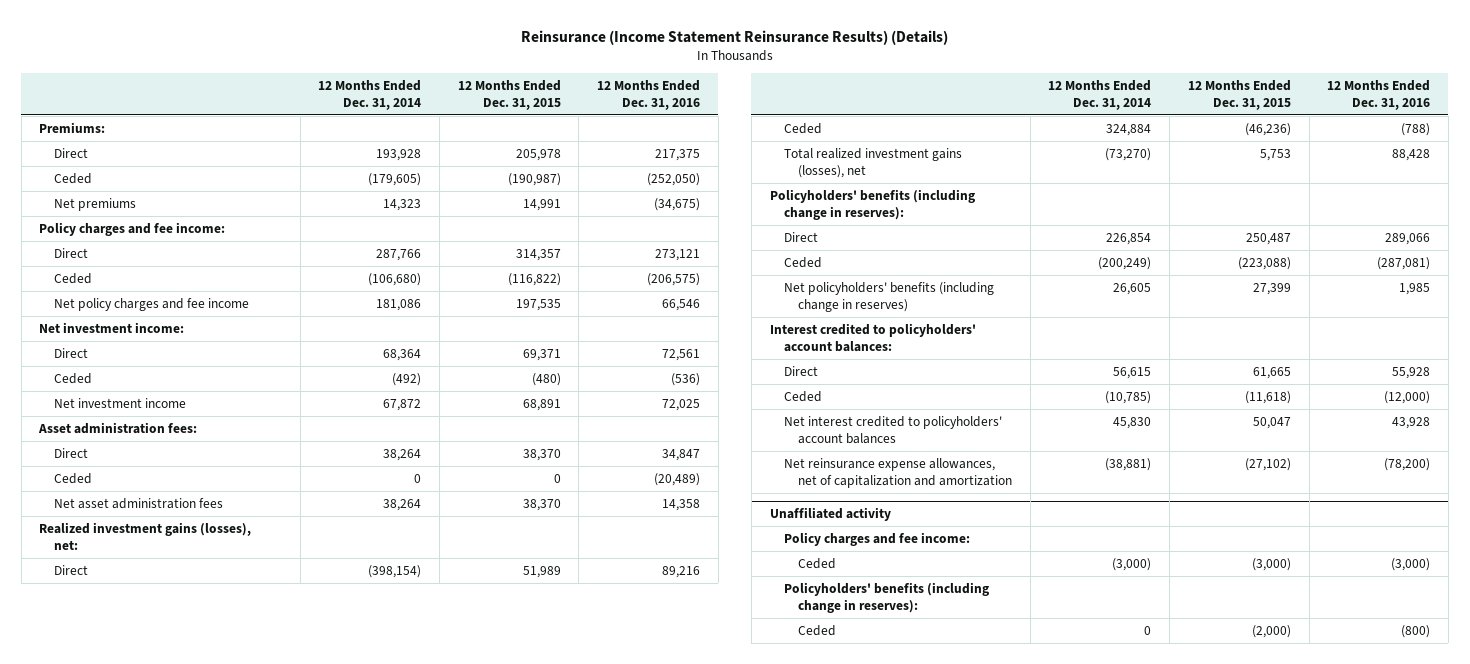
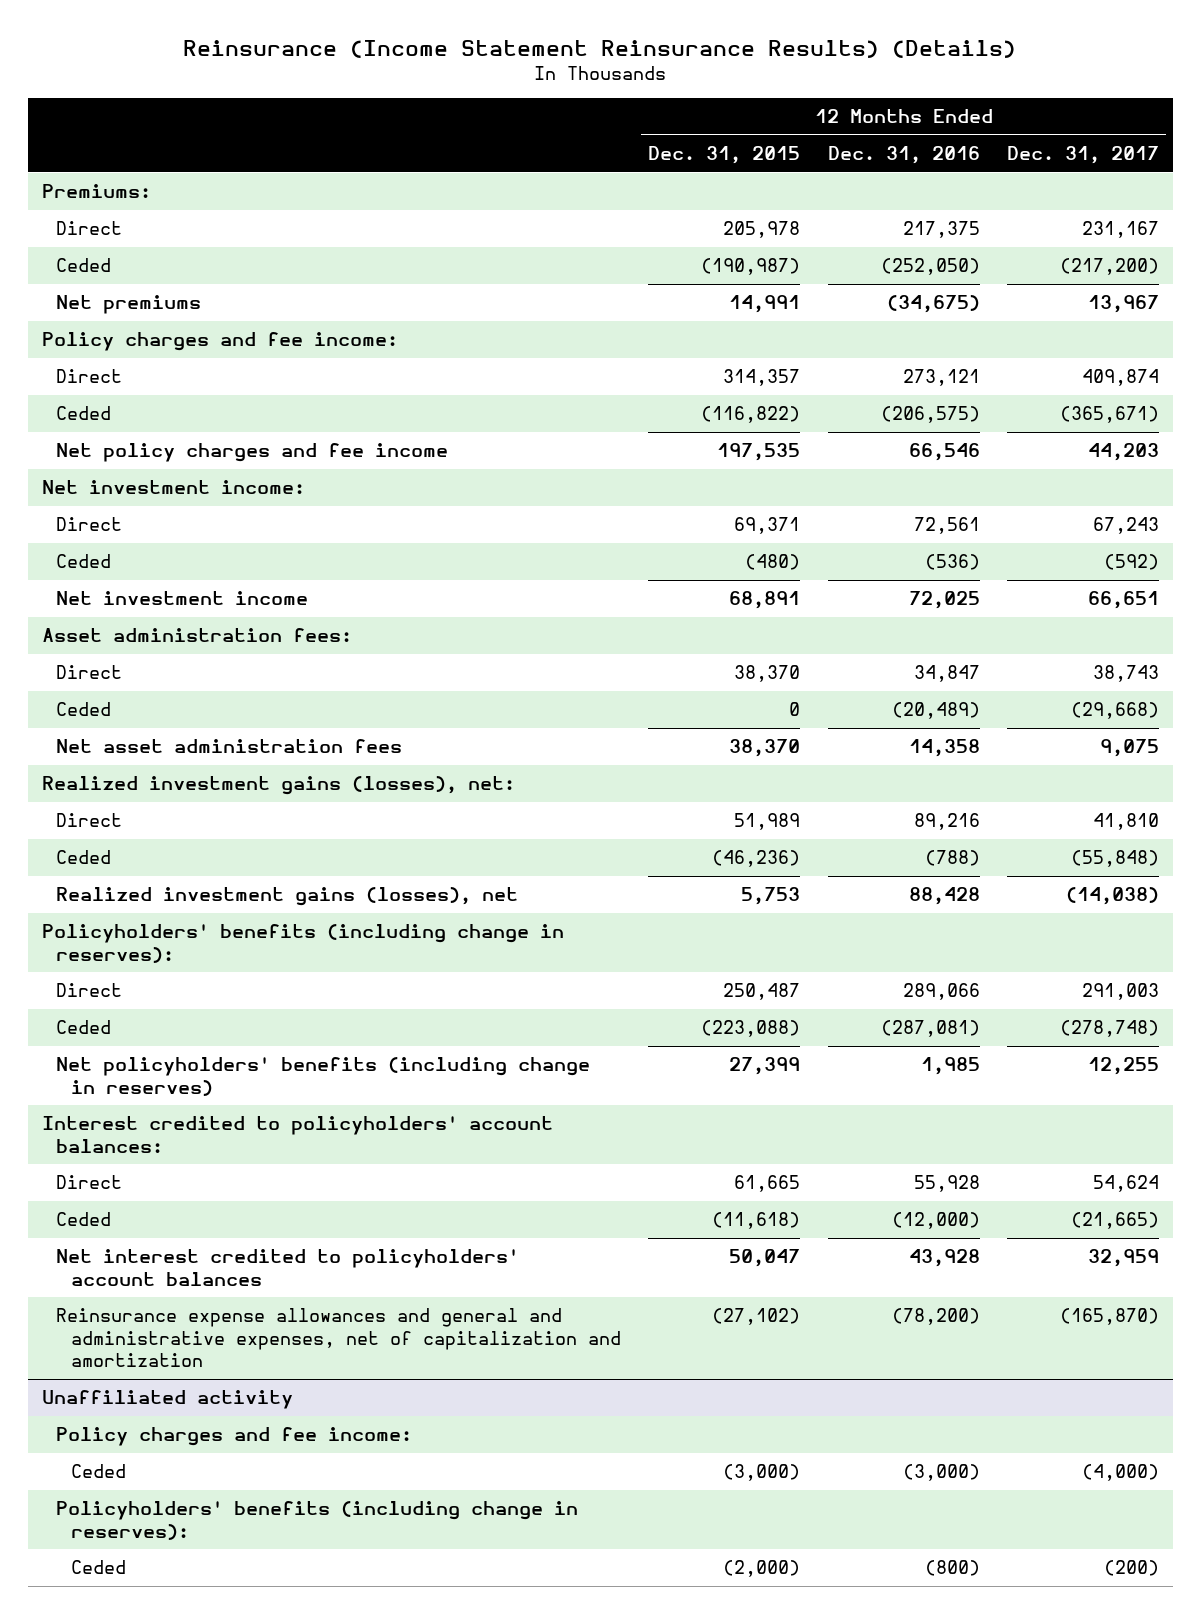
- | 12 Months Ended Dec. 31, 2014 | 12 Months Ended Dec. 31, 2015 | 12 Months Ended Dec. 31, 2016
+ | 12 Months Ended Dec. 31, 2015 | 12 Months Ended Dec. 31, 2016 | 12 Months Ended Dec. 31, 2017
- Total realized investment gains (losses), net | (73,270) | 5,753 | 88,428
+ Realized investment gains (losses), net | 5,753 | 88,428 | (14,038)
- Net reinsurance expense allowances, net of capitalization and amortization | (38,881) | (27,102) | (78,200)
+ Reinsurance expense allowances and general and administrative expenses, net of capitalization and amortization | (27,102) | (78,200) | (165,870)

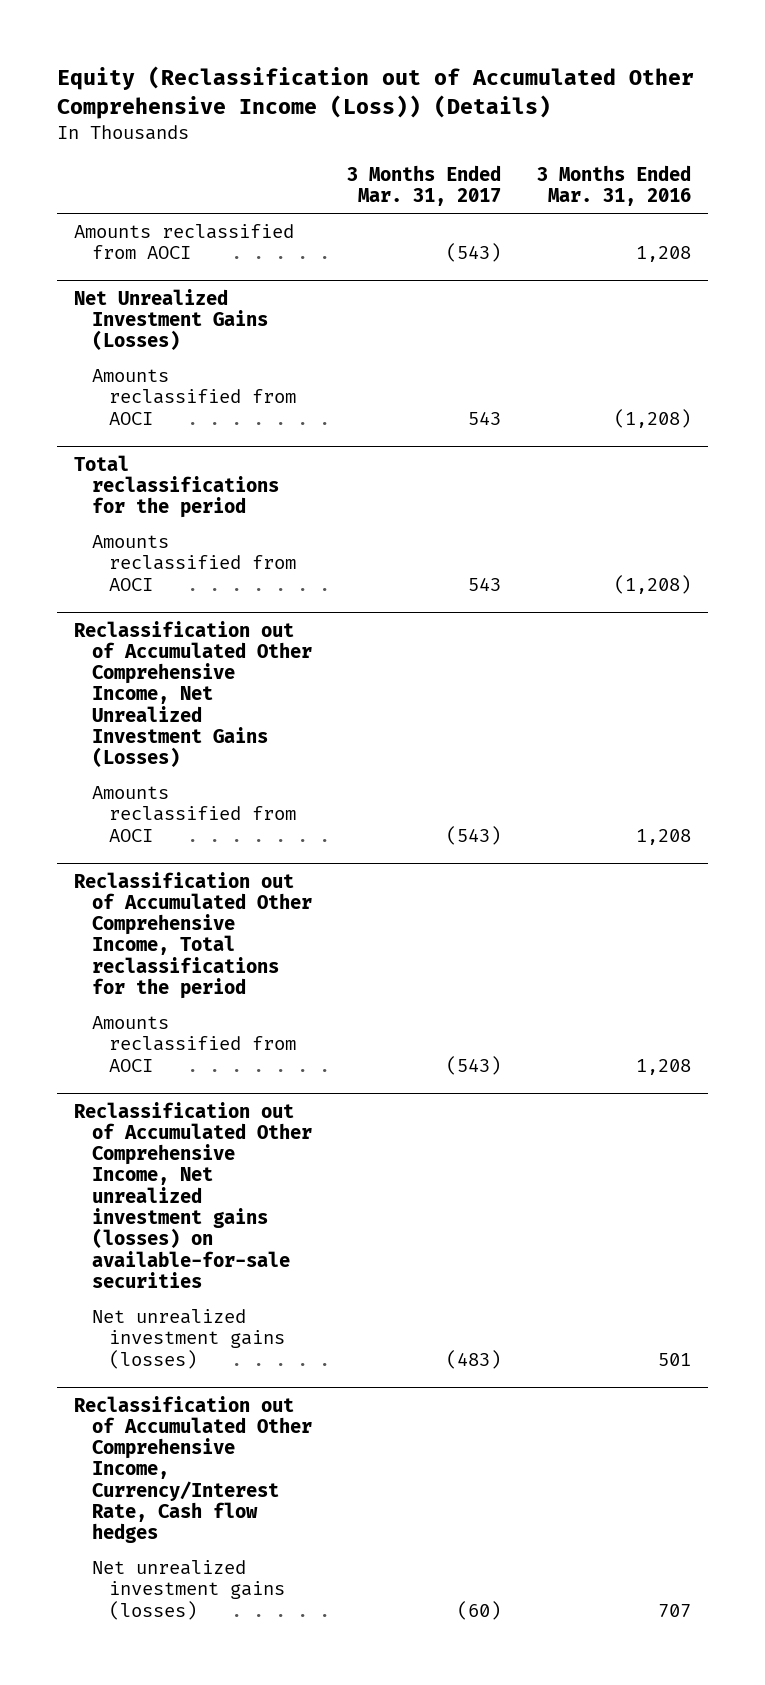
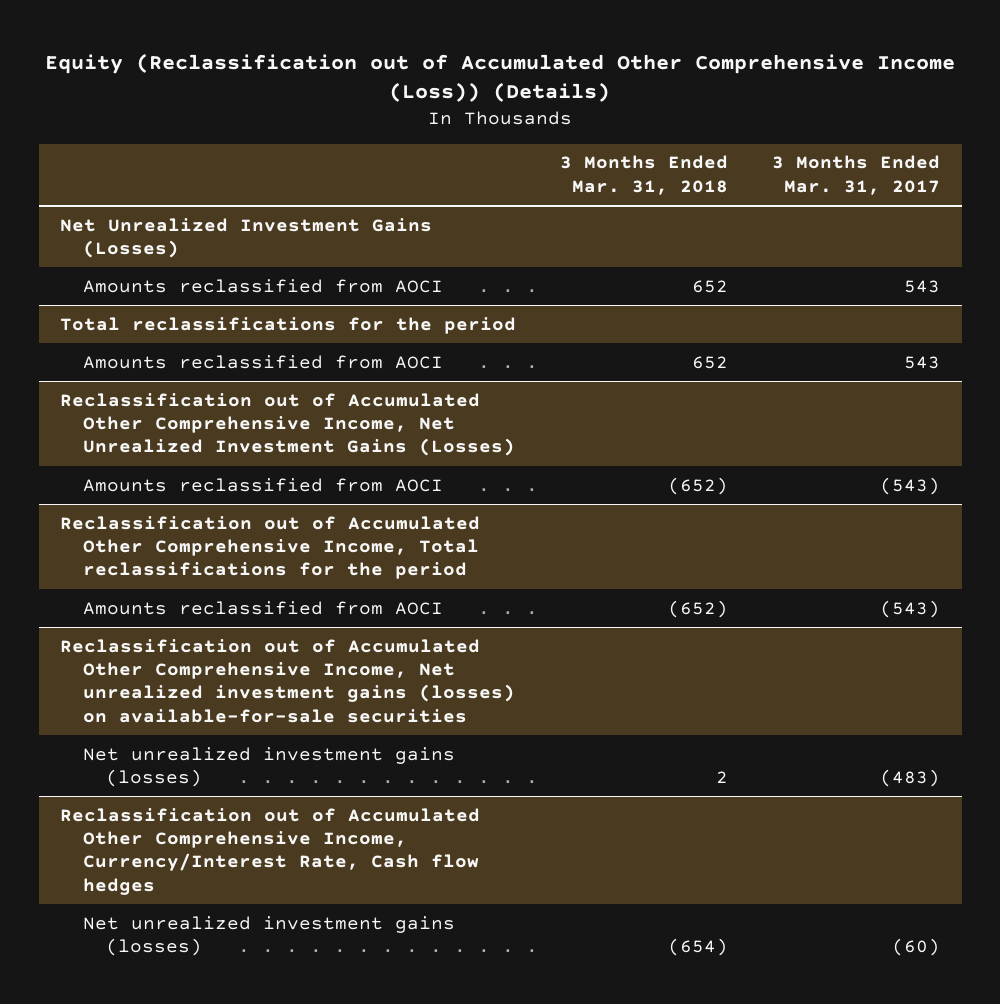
- | 3 Months Ended Mar. 31, 2017 | 3 Months Ended Mar. 31, 2016
+ | 3 Months Ended Mar. 31, 2018 | 3 Months Ended Mar. 31, 2017
- Amounts reclassified from AOCI | (543) | 1,208

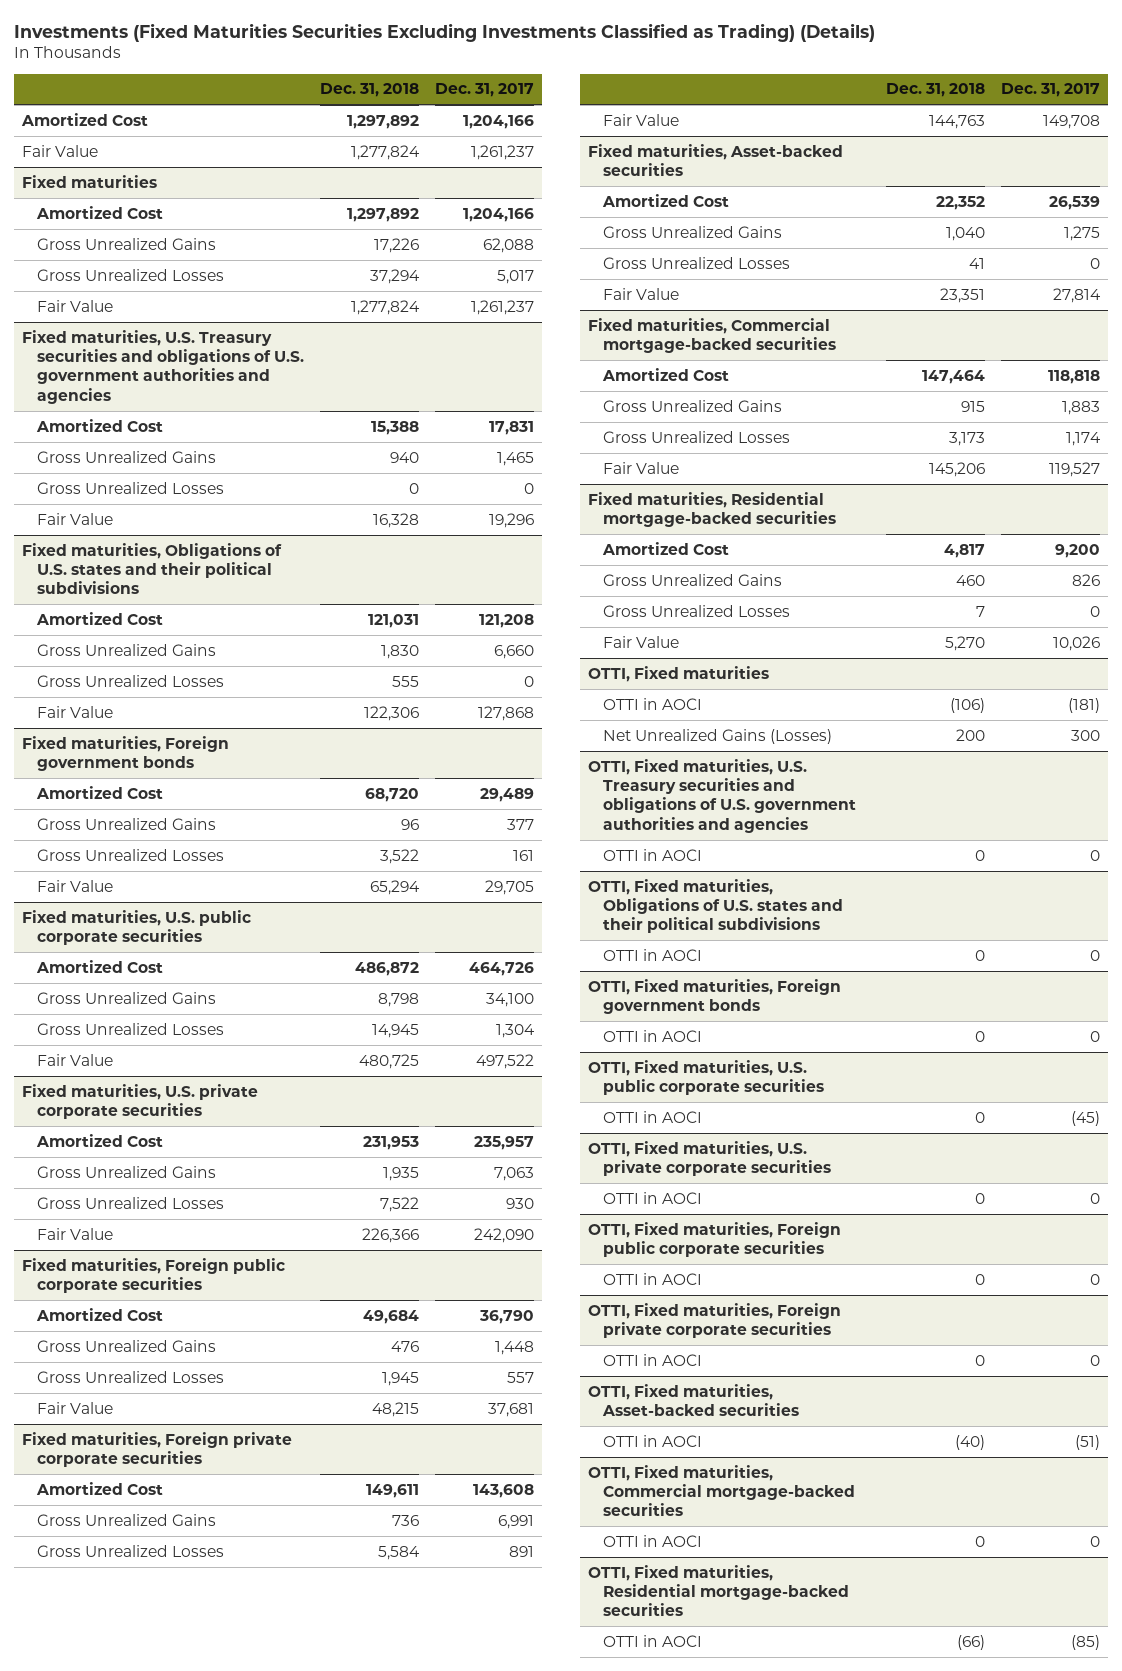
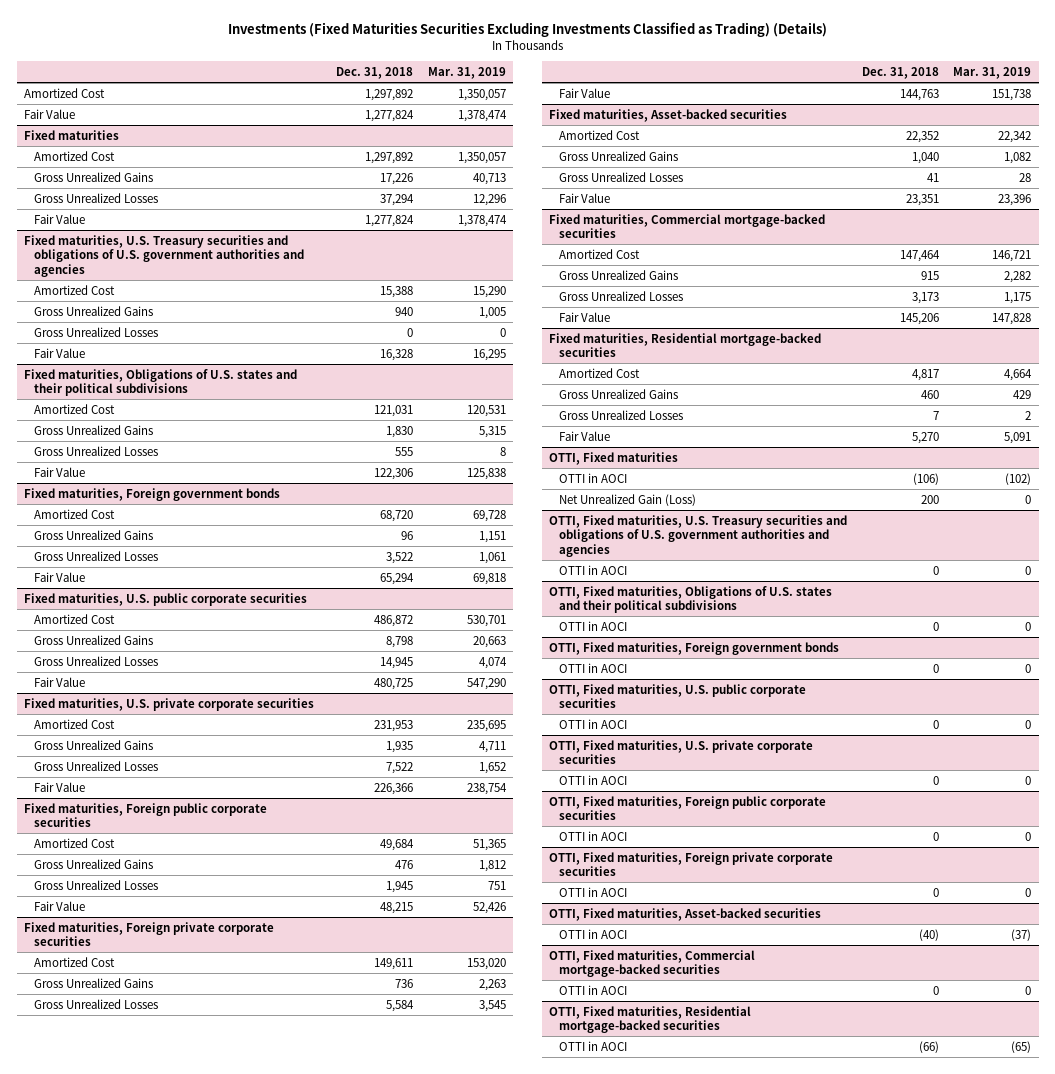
- | Dec. 31, 2018 | Dec. 31, 2017
+ | Dec. 31, 2018 | Mar. 31, 2019
@ OTTI, Fixed maturities
- Net Unrealized Gains (Losses) | 200 | 300
+ Net Unrealized Gain (Loss) | 200 | 0

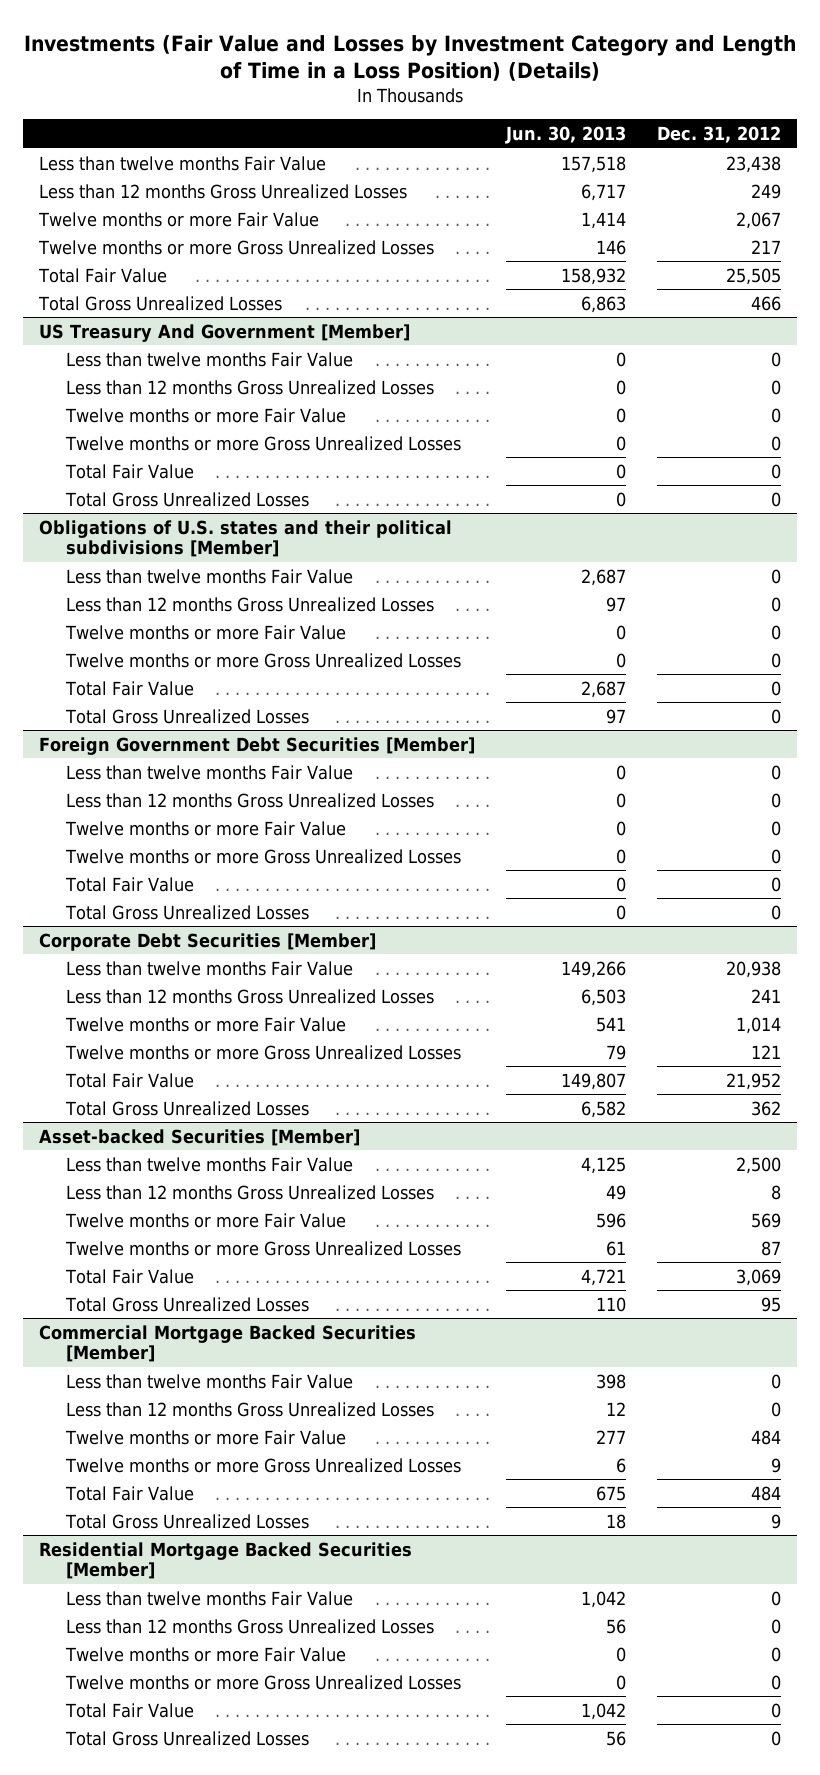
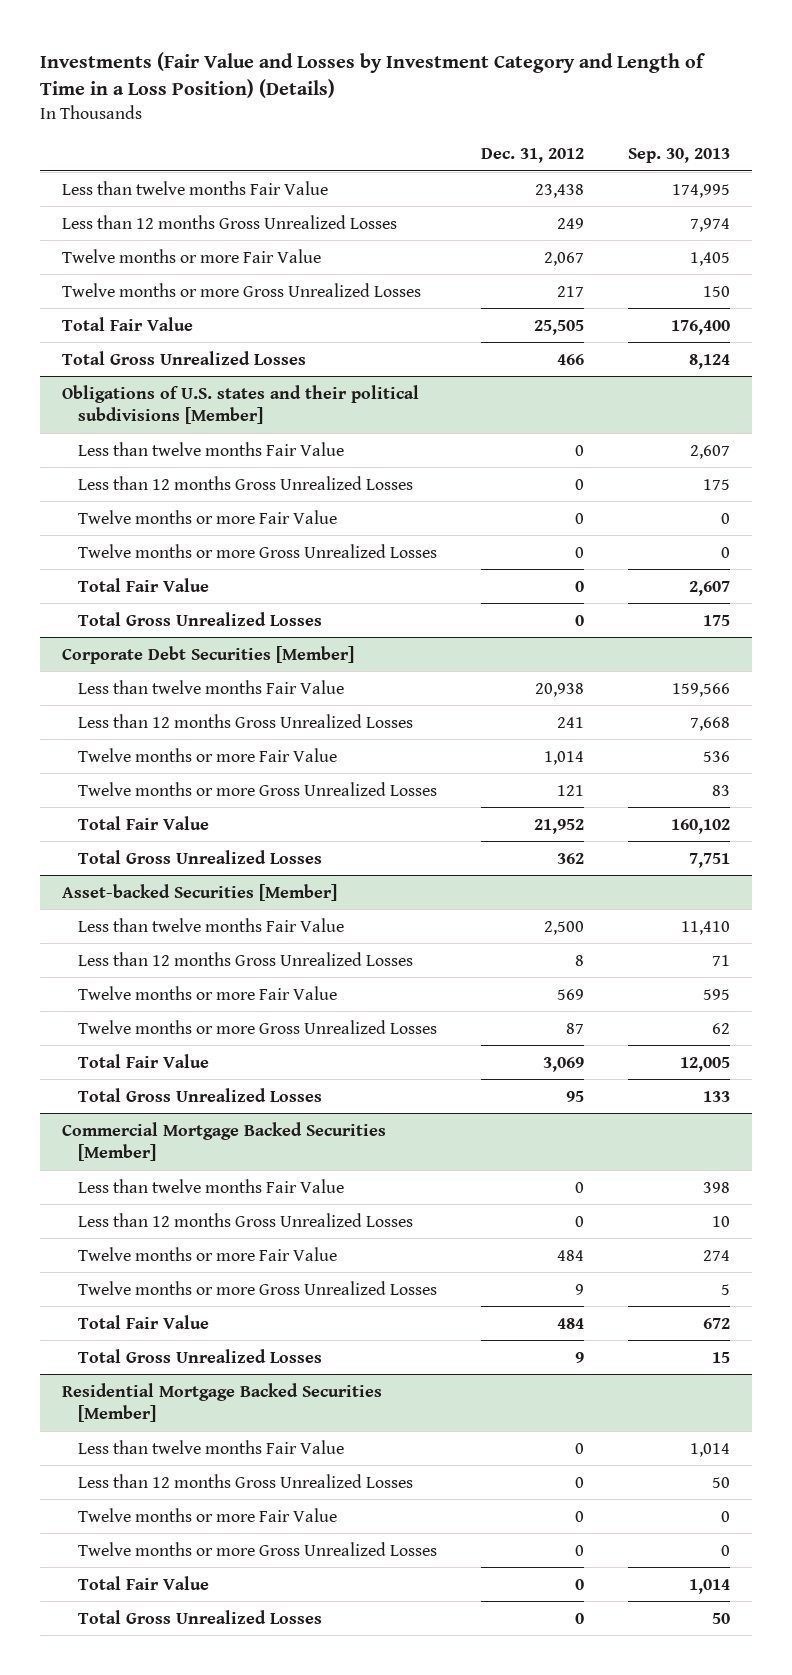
- | Jun. 30, 2013 | Dec. 31, 2012
+ | Dec. 31, 2012 | Sep. 30, 2013
- US Treasury And Government [Member]
- Less than twelve months Fair Value | 0 | 0
- Less than 12 months Gross Unrealized Losses | 0 | 0
- Twelve months or more Fair Value | 0 | 0
- Twelve months or more Gross Unrealized Losses | 0 | 0
- Total Fair Value | 0 | 0
- Total Gross Unrealized Losses | 0 | 0
- Foreign Government Debt Securities [Member]
- Less than twelve months Fair Value | 0 | 0
- Less than 12 months Gross Unrealized Losses | 0 | 0
- Twelve months or more Fair Value | 0 | 0
- Twelve months or more Gross Unrealized Losses | 0 | 0
- Total Fair Value | 0 | 0
- Total Gross Unrealized Losses | 0 | 0

